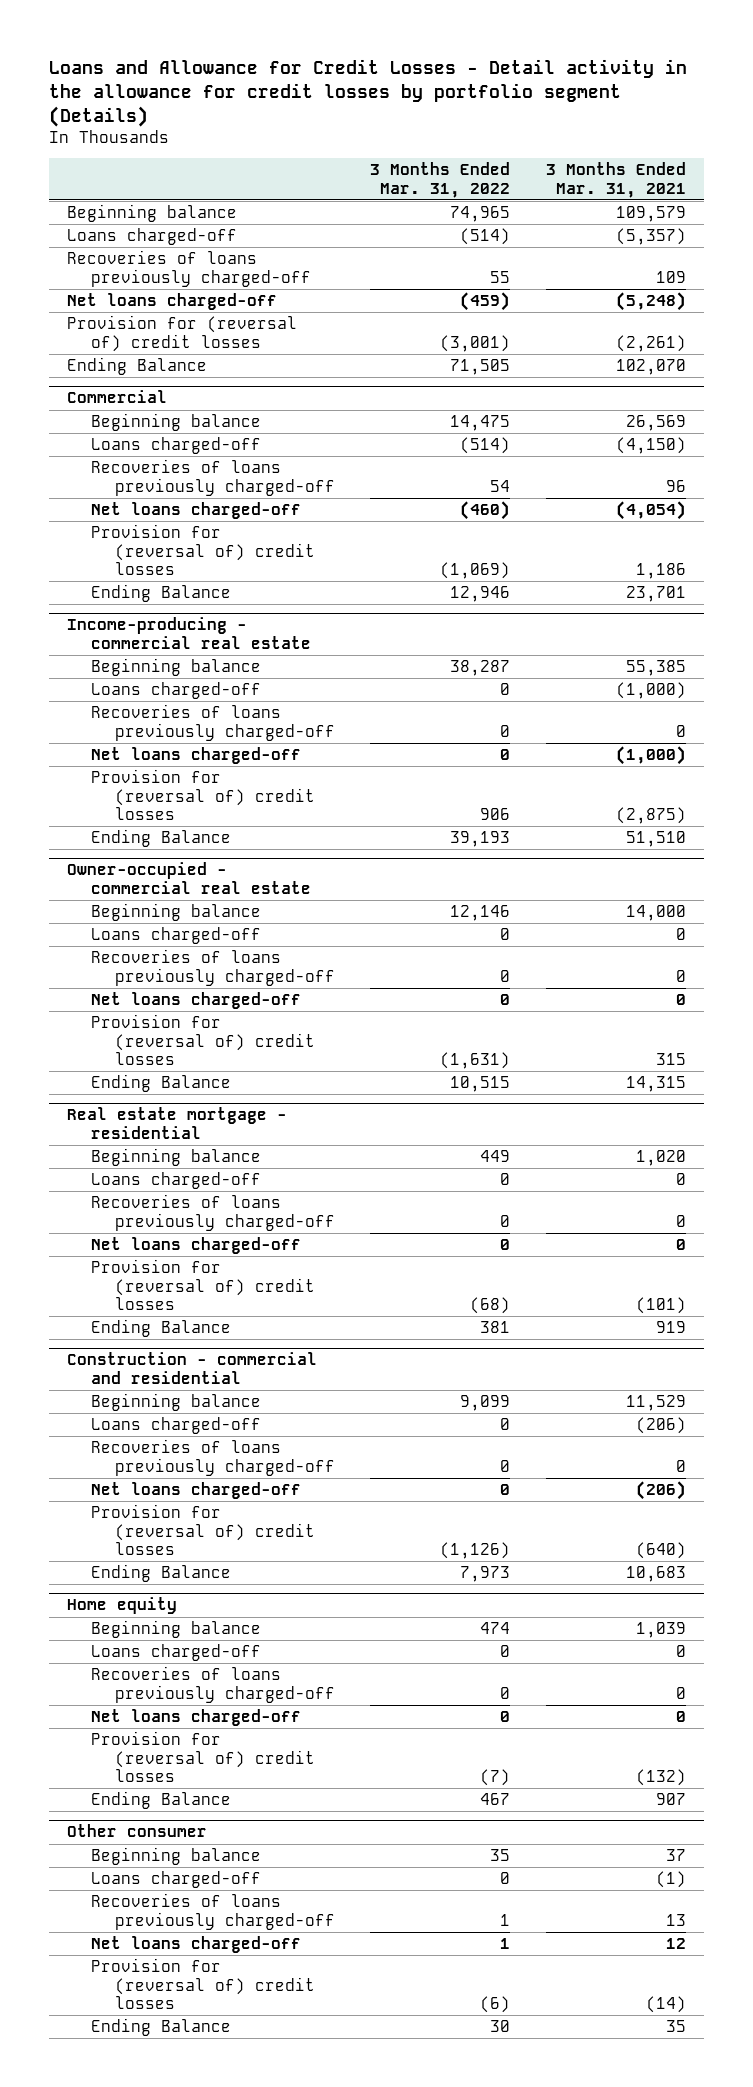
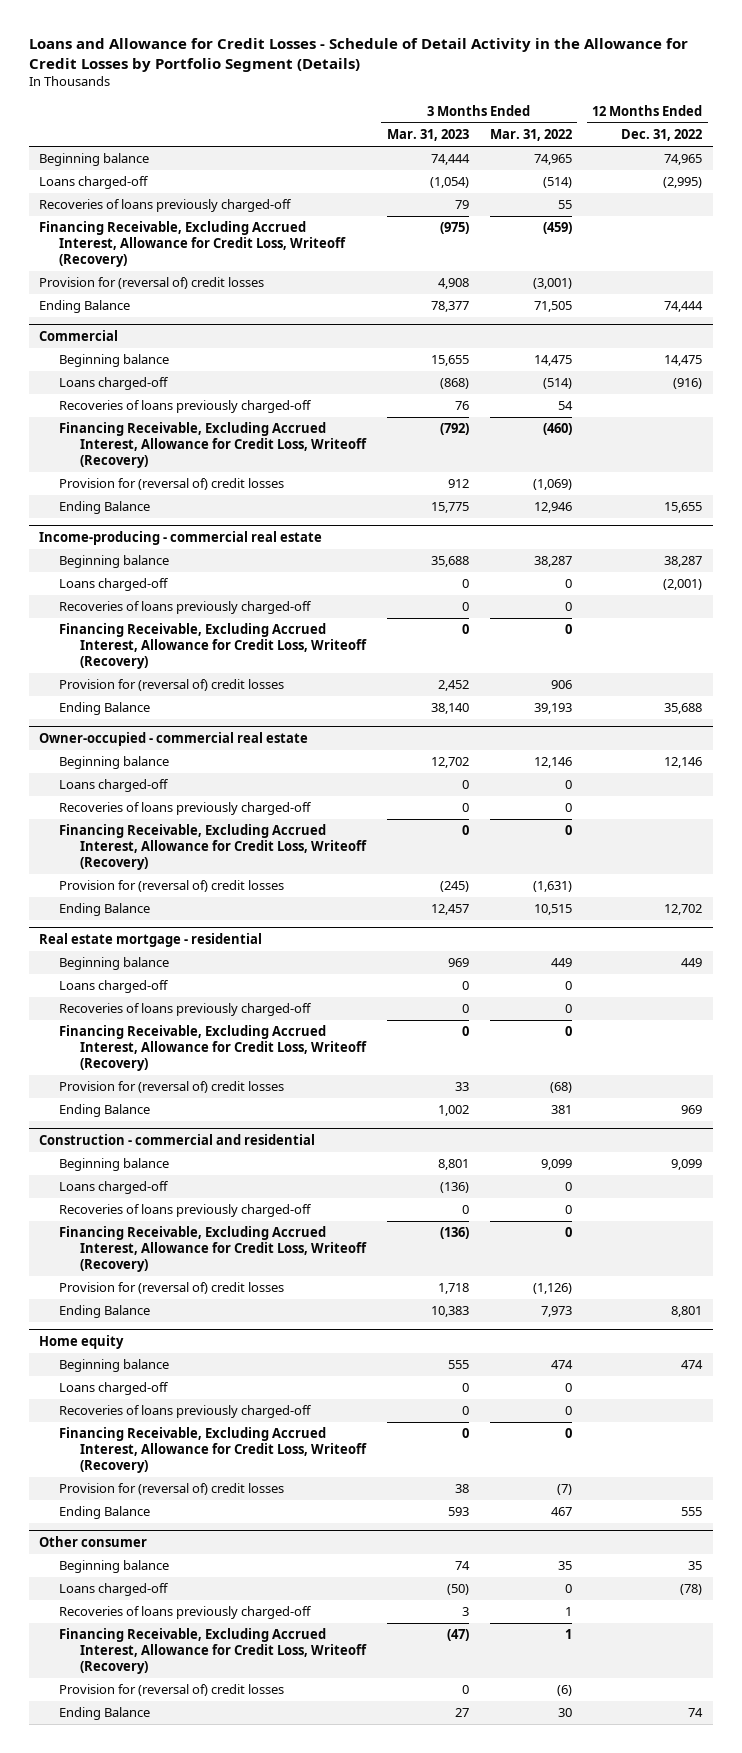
- Loans and Allowance for Credit Losses - Detail activity in the allowance for credit losses by portfolio segment (Details)
+ Loans and Allowance for Credit Losses - Schedule of Detail Activity in the Allowance for Credit Losses by Portfolio Segment (Details)
- | 3 Months Ended Mar. 31, 2022 | 3 Months Ended Mar. 31, 2021
+ | 3 Months Ended Mar. 31, 2023 | 3 Months Ended Mar. 31, 2022 | 12 Months Ended Dec. 31, 2022
- Net loans charged-off | (459) | (5,248)
+ Financing Receivable, Excluding Accrued Interest, Allowance for Credit Loss, Writeoff (Recovery) | (975) | (459) |
@ Commercial
- Net loans charged-off | (460) | (4,054)
+ Financing Receivable, Excluding Accrued Interest, Allowance for Credit Loss, Writeoff (Recovery) | (792) | (460) |
@ Income-producing - commercial real estate
- Net loans charged-off | 0 | (1,000)
+ Financing Receivable, Excluding Accrued Interest, Allowance for Credit Loss, Writeoff (Recovery) | 0 | 0 |
@ Owner-occupied - commercial real estate
- Net loans charged-off | 0 | 0
+ Financing Receivable, Excluding Accrued Interest, Allowance for Credit Loss, Writeoff (Recovery) | 0 | 0 |
@ Real estate mortgage - residential
- Net loans charged-off | 0 | 0
+ Financing Receivable, Excluding Accrued Interest, Allowance for Credit Loss, Writeoff (Recovery) | 0 | 0 |
@ Construction - commercial and residential
- Net loans charged-off | 0 | (206)
+ Financing Receivable, Excluding Accrued Interest, Allowance for Credit Loss, Writeoff (Recovery) | (136) | 0 |
@ Home equity
- Net loans charged-off | 0 | 0
+ Financing Receivable, Excluding Accrued Interest, Allowance for Credit Loss, Writeoff (Recovery) | 0 | 0 |
@ Other consumer
- Net loans charged-off | 1 | 12
+ Financing Receivable, Excluding Accrued Interest, Allowance for Credit Loss, Writeoff (Recovery) | (47) | 1 |

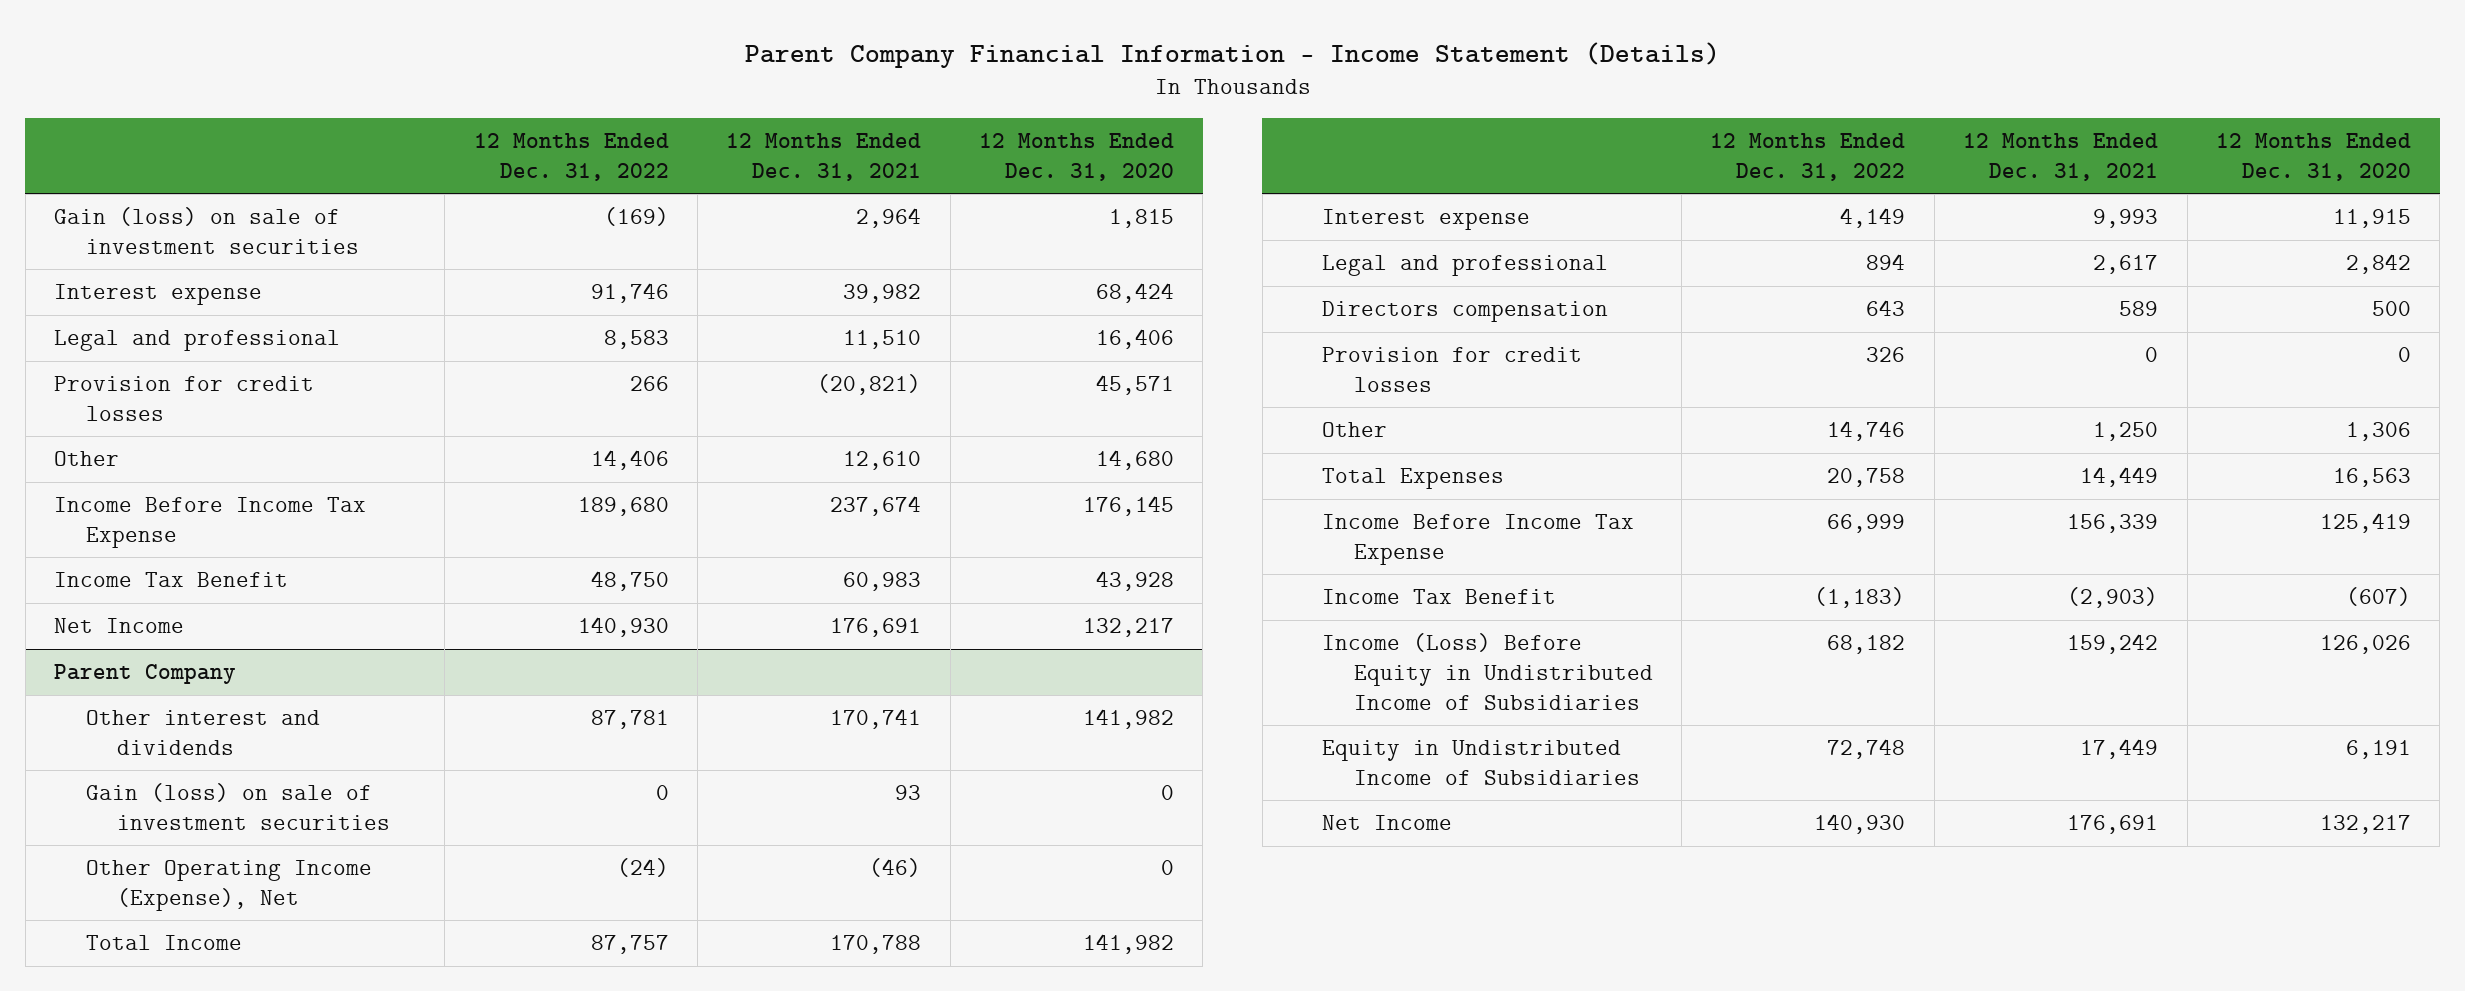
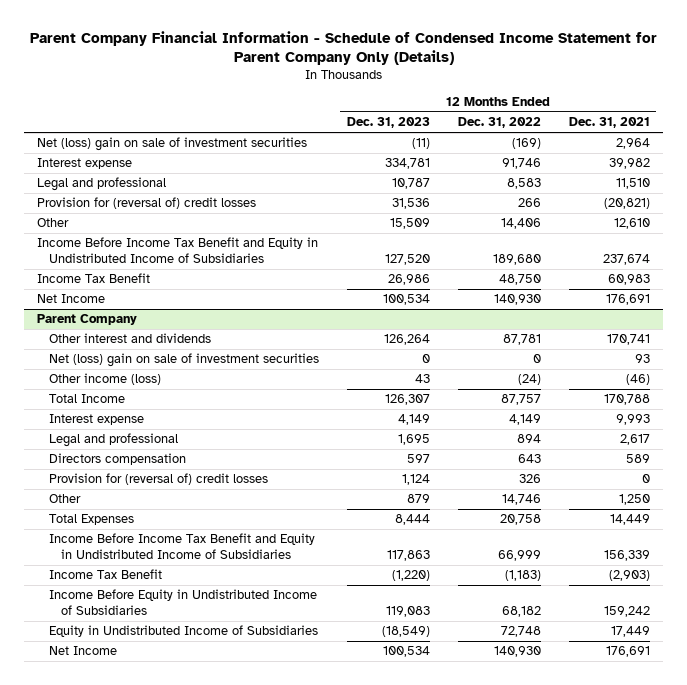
- Parent Company Financial Information - Income Statement (Details)
+ Parent Company Financial Information - Schedule of Condensed Income Statement for Parent Company Only (Details)
- | 12 Months Ended Dec. 31, 2022 | 12 Months Ended Dec. 31, 2021 | 12 Months Ended Dec. 31, 2020
+ | 12 Months Ended Dec. 31, 2023 | 12 Months Ended Dec. 31, 2022 | 12 Months Ended Dec. 31, 2021
- Gain (loss) on sale of investment securities | (169) | 2,964 | 1,815
+ Net (loss) gain on sale of investment securities | (11) | (169) | 2,964
- Provision for credit losses | 266 | (20,821) | 45,571
+ Provision for (reversal of) credit losses | 31,536 | 266 | (20,821)
- Income Before Income Tax Expense | 189,680 | 237,674 | 176,145
+ Income Before Income Tax Benefit and Equity in Undistributed Income of Subsidiaries | 127,520 | 189,680 | 237,674
@ Parent Company
- Gain (loss) on sale of investment securities | 0 | 93 | 0
- Other Operating Income (Expense), Net | (24) | (46) | 0
+ Net (loss) gain on sale of investment securities | 0 | 0 | 93
+ Other income (loss) | 43 | (24) | (46)
- Provision for credit losses | 326 | 0 | 0
+ Provision for (reversal of) credit losses | 1,124 | 326 | 0
- Income Before Income Tax Expense | 66,999 | 156,339 | 125,419
+ Income Before Income Tax Benefit and Equity in Undistributed Income of Subsidiaries | 117,863 | 66,999 | 156,339
- Income (Loss) Before Equity in Undistributed Income of Subsidiaries | 68,182 | 159,242 | 126,026
+ Income Before Equity in Undistributed Income of Subsidiaries | 119,083 | 68,182 | 159,242

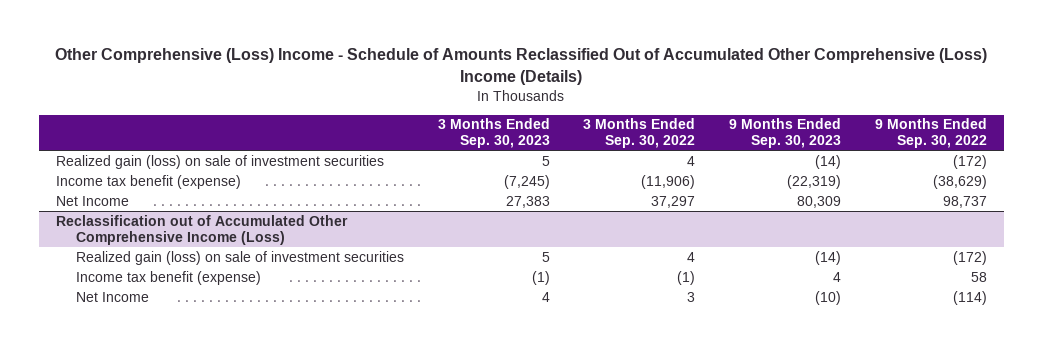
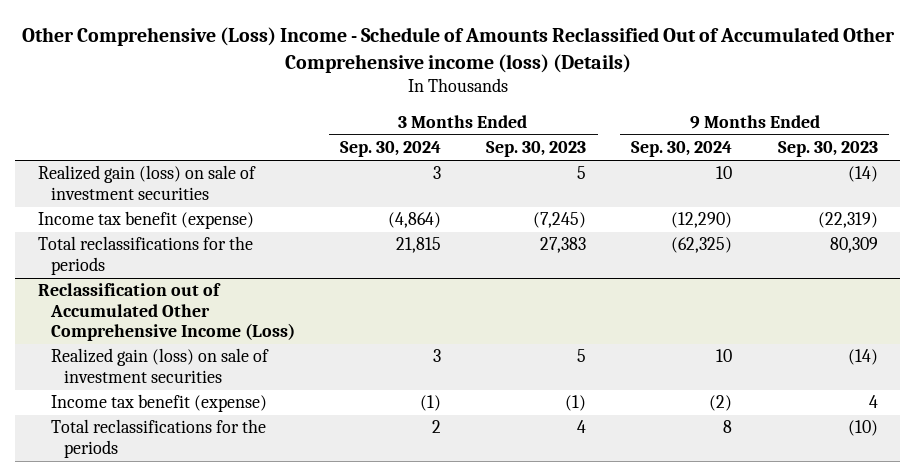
- Other Comprehensive (Loss) Income - Schedule of Amounts Reclassified Out of Accumulated Other Comprehensive (Loss) Income (Details)
+ Other Comprehensive (Loss) Income - Schedule of Amounts Reclassified Out of Accumulated Other Comprehensive income (loss) (Details)
- | 3 Months Ended Sep. 30, 2023 | 3 Months Ended Sep. 30, 2022 | 9 Months Ended Sep. 30, 2023 | 9 Months Ended Sep. 30, 2022
+ | 3 Months Ended Sep. 30, 2024 | 3 Months Ended Sep. 30, 2023 | 9 Months Ended Sep. 30, 2024 | 9 Months Ended Sep. 30, 2023
- Net Income | 27,383 | 37,297 | 80,309 | 98,737
+ Total reclassifications for the periods | 21,815 | 27,383 | (62,325) | 80,309
@ Reclassification out of Accumulated Other Comprehensive Income (Loss)
- Net Income | 4 | 3 | (10) | (114)
+ Total reclassifications for the periods | 2 | 4 | 8 | (10)

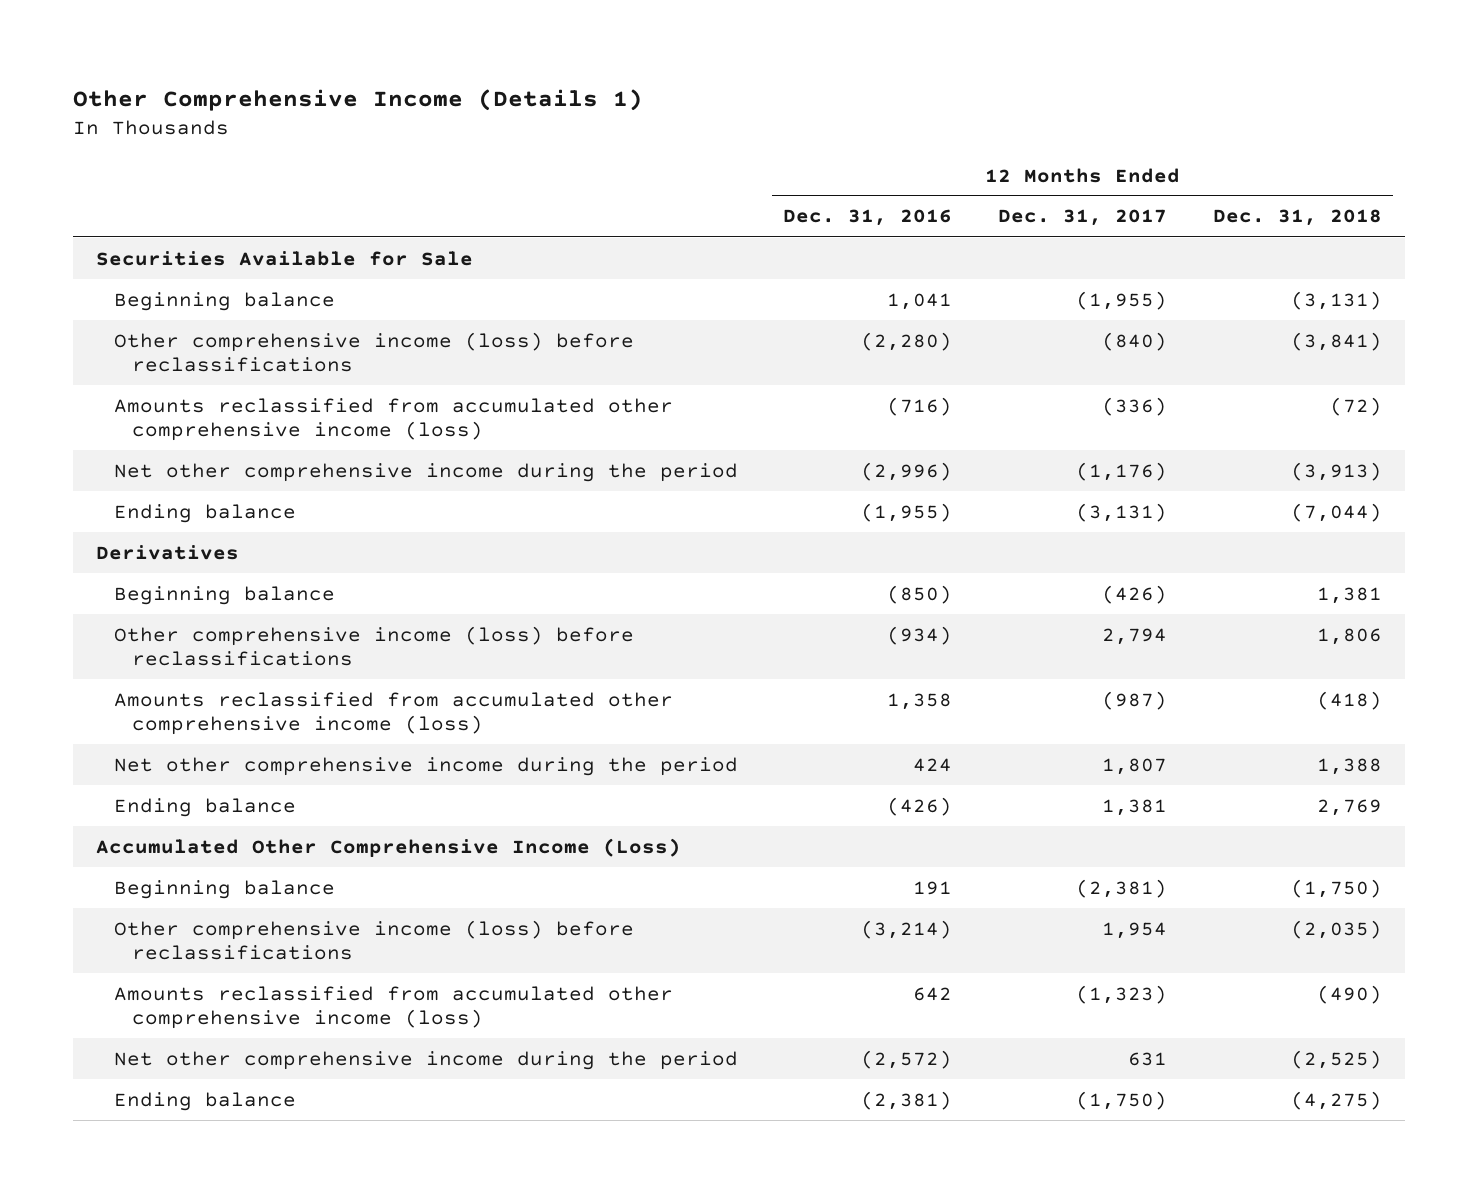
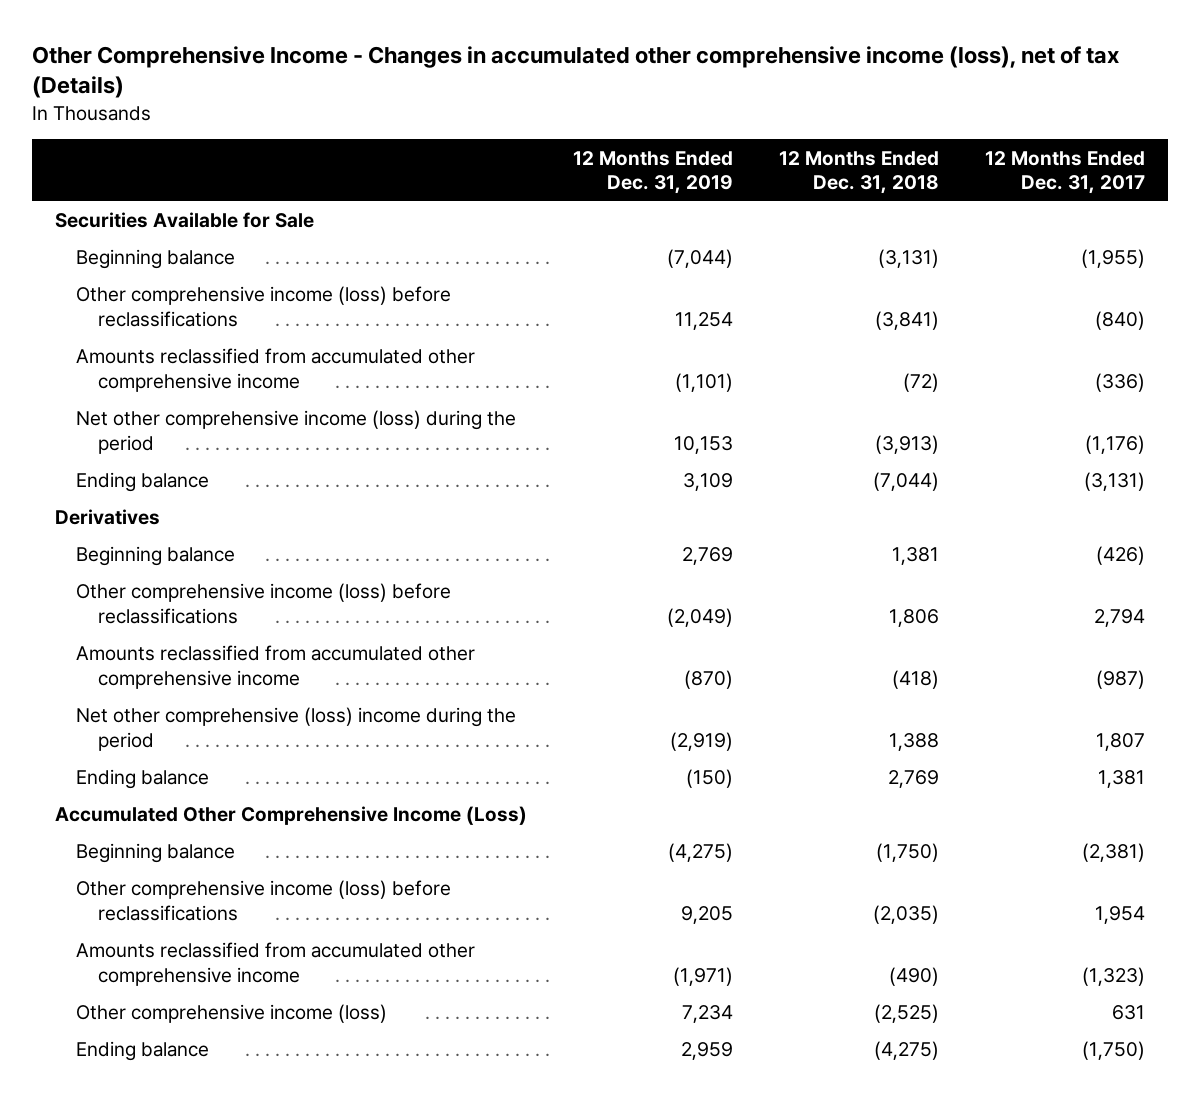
- Other Comprehensive Income (Details 1)
+ Other Comprehensive Income - Changes in accumulated other comprehensive income (loss), net of tax (Details)
- | 12 Months Ended Dec. 31, 2016 | 12 Months Ended Dec. 31, 2017 | 12 Months Ended Dec. 31, 2018
+ | 12 Months Ended Dec. 31, 2019 | 12 Months Ended Dec. 31, 2018 | 12 Months Ended Dec. 31, 2017
- Amounts reclassified from accumulated other comprehensive income (loss) | (716) | (336) | (72)
- Net other comprehensive income during the period | (2,996) | (1,176) | (3,913)
+ Amounts reclassified from accumulated other comprehensive income | (1,101) | (72) | (336)
+ Net other comprehensive income (loss) during the period | 10,153 | (3,913) | (1,176)
- Amounts reclassified from accumulated other comprehensive income (loss) | 1,358 | (987) | (418)
- Net other comprehensive income during the period | 424 | 1,807 | 1,388
+ Amounts reclassified from accumulated other comprehensive income | (870) | (418) | (987)
+ Net other comprehensive (loss) income during the period | (2,919) | 1,388 | 1,807
- Amounts reclassified from accumulated other comprehensive income (loss) | 642 | (1,323) | (490)
- Net other comprehensive income during the period | (2,572) | 631 | (2,525)
+ Amounts reclassified from accumulated other comprehensive income | (1,971) | (490) | (1,323)
+ Other comprehensive income (loss) | 7,234 | (2,525) | 631

